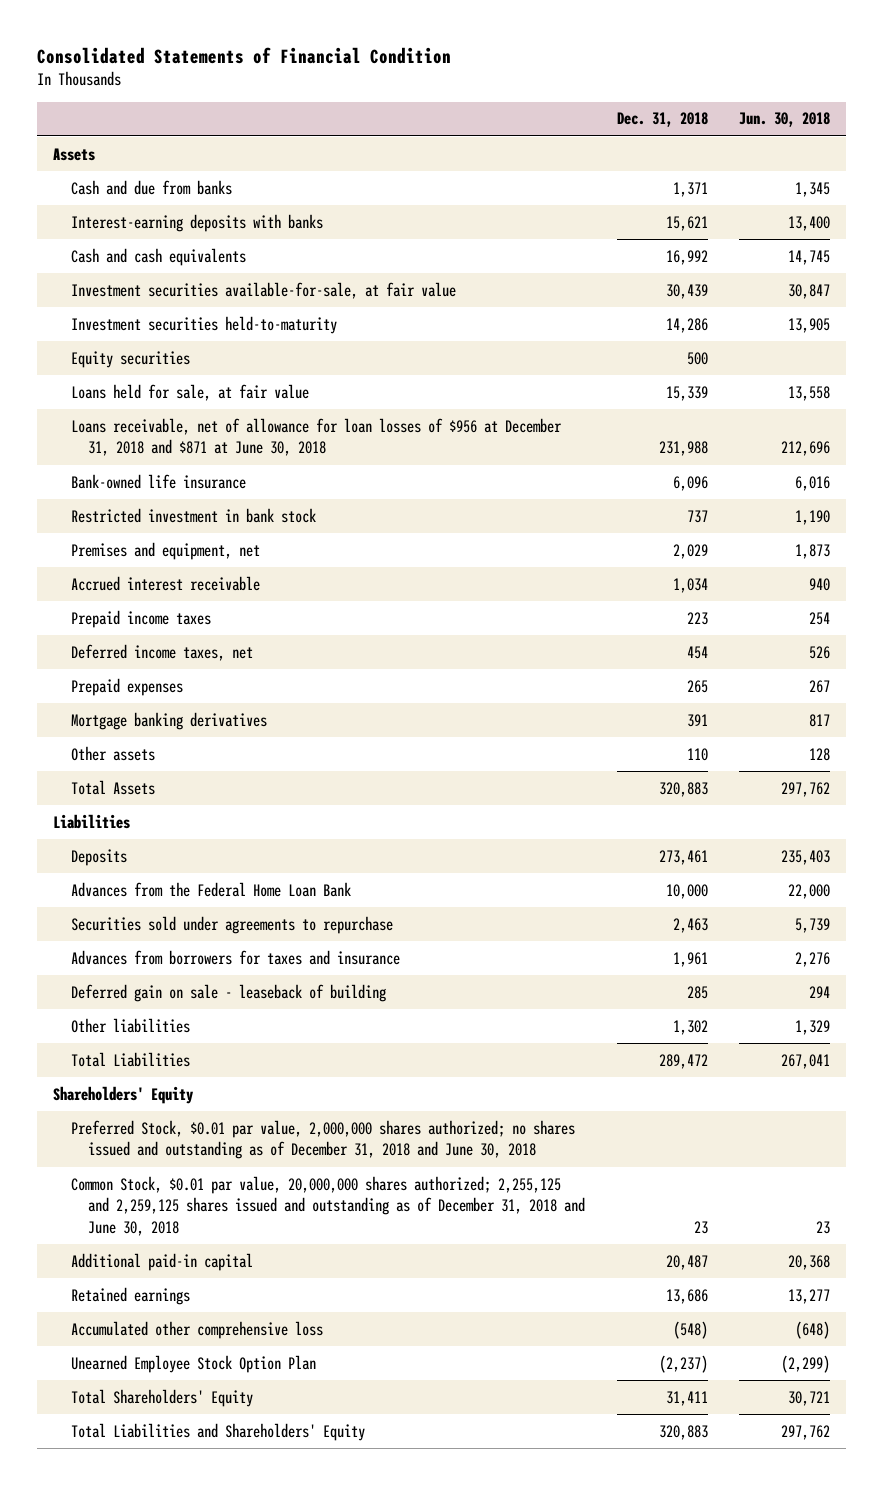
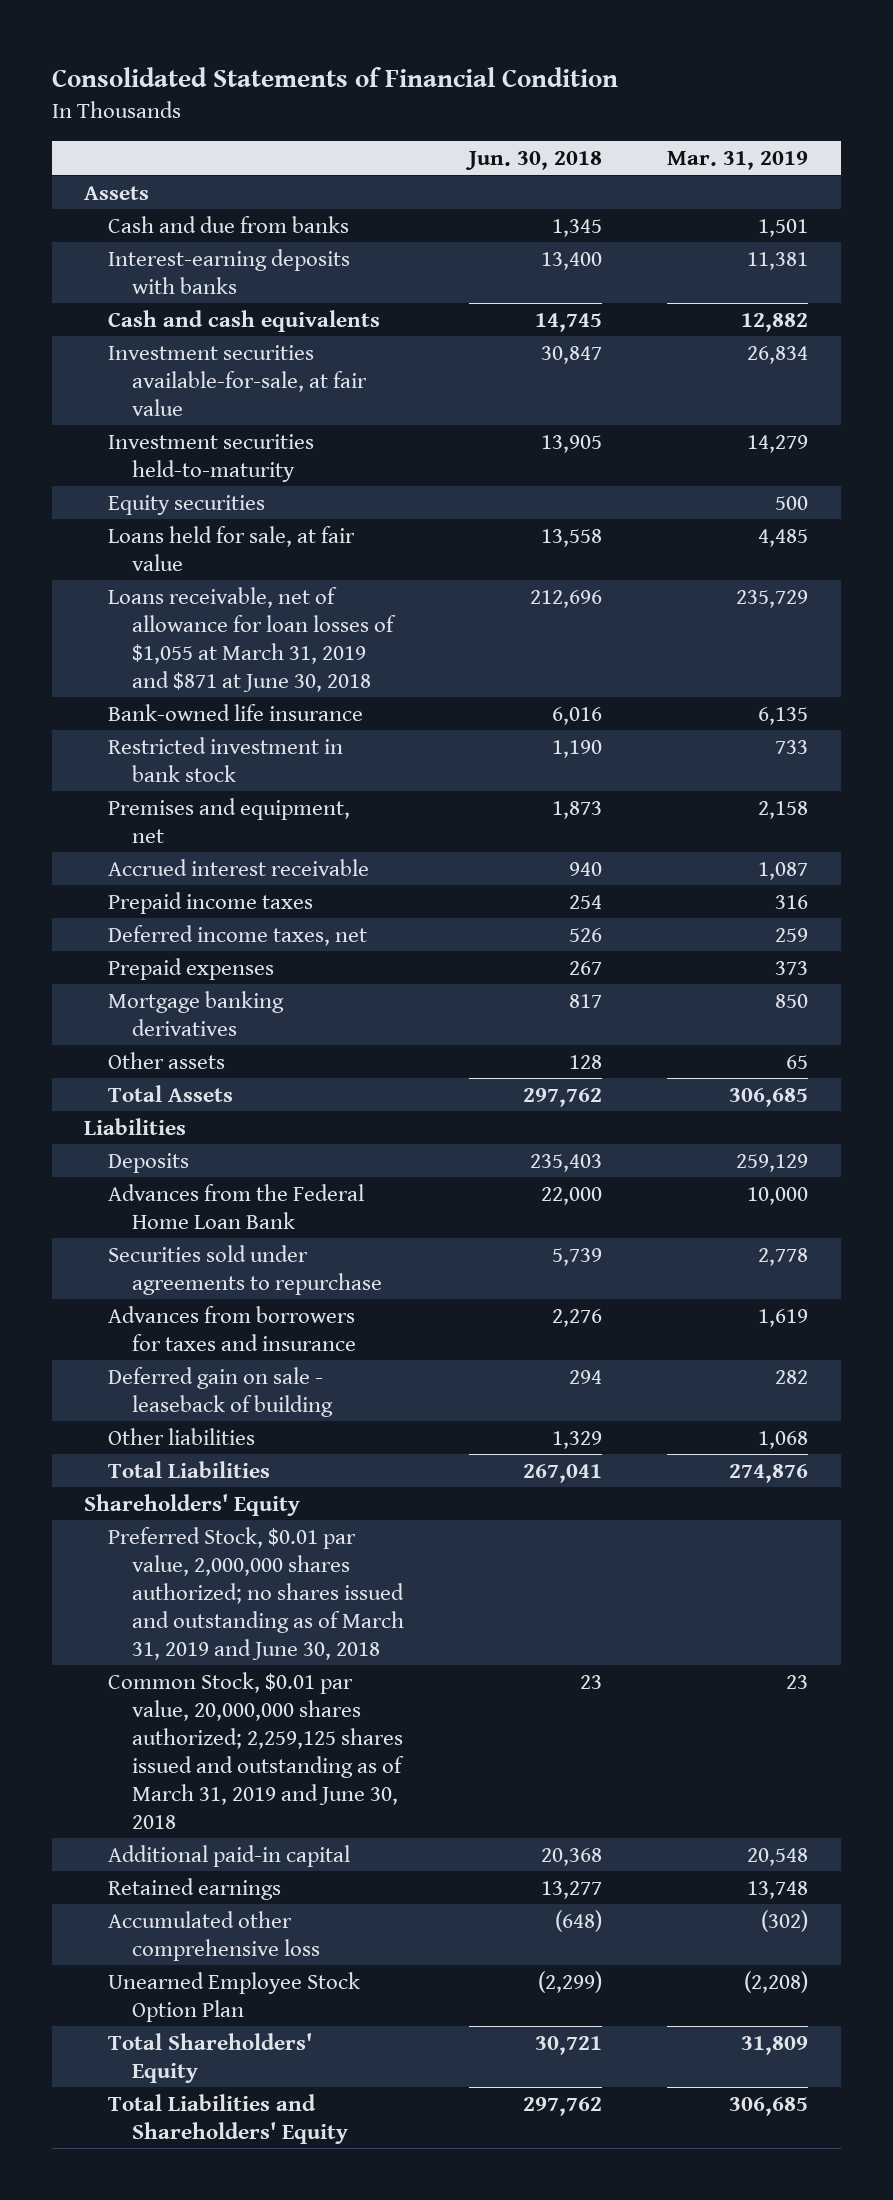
- | Dec. 31, 2018 | Jun. 30, 2018
+ | Jun. 30, 2018 | Mar. 31, 2019
- Loans receivable, net of allowance for loan losses of $956 at December 31, 2018 and $871 at June 30, 2018 | 231,988 | 212,696
+ Loans receivable, net of allowance for loan losses of $1,055 at March 31, 2019 and $871 at June 30, 2018 | 212,696 | 235,729
- Preferred Stock, $0.01 par value, 2,000,000 shares authorized; no shares issued and outstanding as of December 31, 2018 and June 30, 2018
- Common Stock, $0.01 par value, 20,000,000 shares authorized; 2,255,125 and 2,259,125 shares issued and outstanding as of December 31, 2018 and June 30, 2018 | 23 | 23
+ Preferred Stock, $0.01 par value, 2,000,000 shares authorized; no shares issued and outstanding as of March 31, 2019 and June 30, 2018
+ Common Stock, $0.01 par value, 20,000,000 shares authorized; 2,259,125 shares issued and outstanding as of March 31, 2019 and June 30, 2018 | 23 | 23

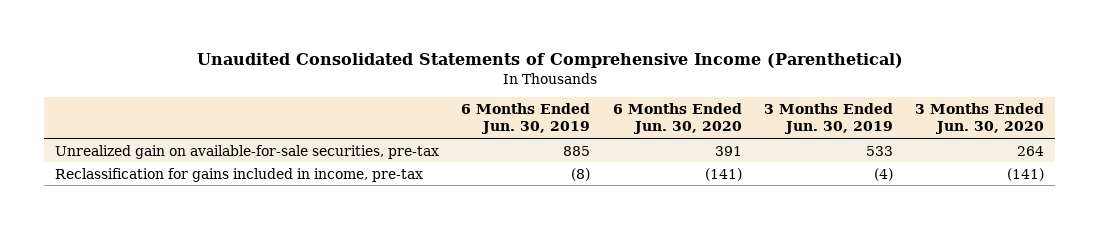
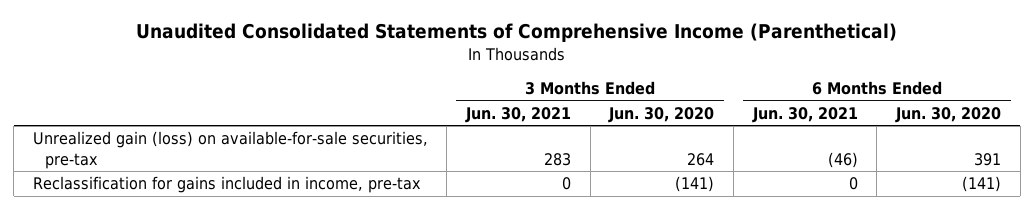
- | 6 Months Ended Jun. 30, 2019 | 6 Months Ended Jun. 30, 2020 | 3 Months Ended Jun. 30, 2019 | 3 Months Ended Jun. 30, 2020
+ | 3 Months Ended Jun. 30, 2021 | 3 Months Ended Jun. 30, 2020 | 6 Months Ended Jun. 30, 2021 | 6 Months Ended Jun. 30, 2020
- Unrealized gain on available-for-sale securities, pre-tax | 885 | 391 | 533 | 264
+ Unrealized gain (loss) on available-for-sale securities, pre-tax | 283 | 264 | (46) | 391

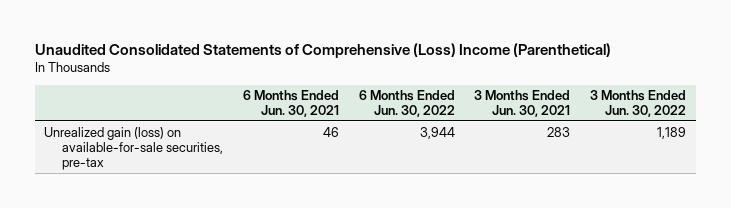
- Unaudited Consolidated Statements of Comprehensive Income (Parenthetical)
+ Unaudited Consolidated Statements of Comprehensive (Loss) Income (Parenthetical)
- | 3 Months Ended Jun. 30, 2021 | 3 Months Ended Jun. 30, 2020 | 6 Months Ended Jun. 30, 2021 | 6 Months Ended Jun. 30, 2020
+ | 6 Months Ended Jun. 30, 2021 | 6 Months Ended Jun. 30, 2022 | 3 Months Ended Jun. 30, 2021 | 3 Months Ended Jun. 30, 2022
- Unrealized gain (loss) on available-for-sale securities, pre-tax | 283 | 264 | (46) | 391
- Reclassification for gains included in income, pre-tax | 0 | (141) | 0 | (141)
+ Unrealized gain (loss) on available-for-sale securities, pre-tax | 46 | 3,944 | 283 | 1,189

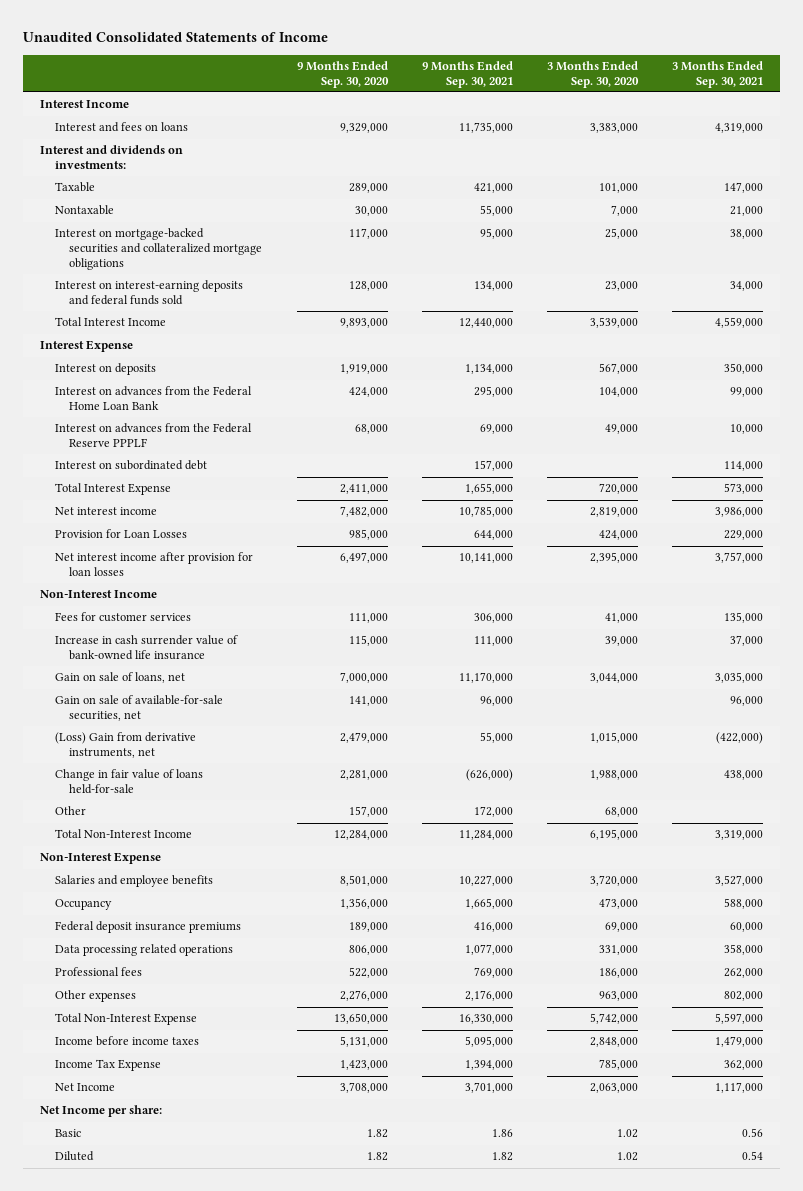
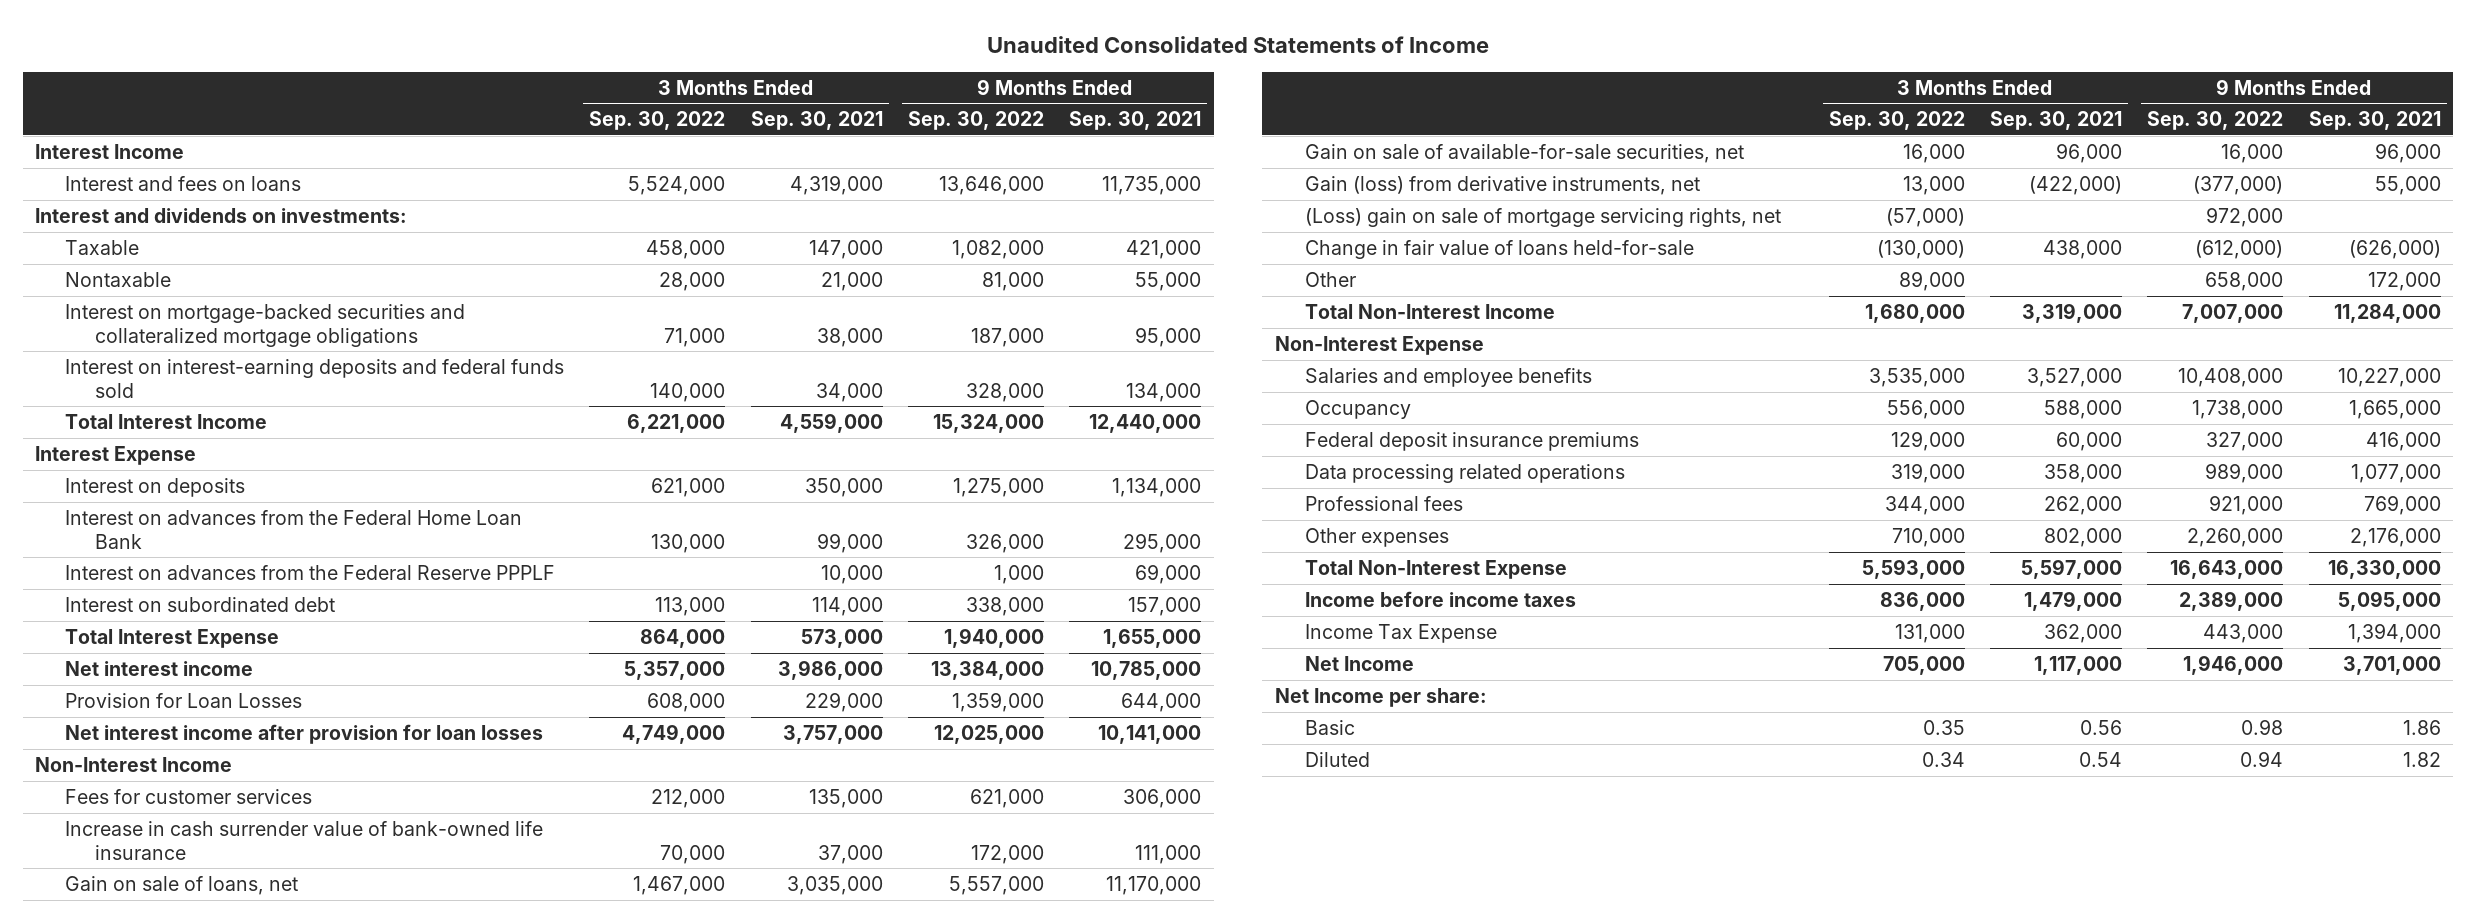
- | 9 Months Ended Sep. 30, 2020 | 9 Months Ended Sep. 30, 2021 | 3 Months Ended Sep. 30, 2020 | 3 Months Ended Sep. 30, 2021
+ | 3 Months Ended Sep. 30, 2022 | 3 Months Ended Sep. 30, 2021 | 9 Months Ended Sep. 30, 2022 | 9 Months Ended Sep. 30, 2021
- (Loss) Gain from derivative instruments, net | 2,479,000 | 55,000 | 1,015,000 | (422,000)
+ Gain (loss) from derivative instruments, net | 13,000 | (422,000) | (377,000) | 55,000
+ (Loss) gain on sale of mortgage servicing rights, net | (57,000) | | 972,000 |

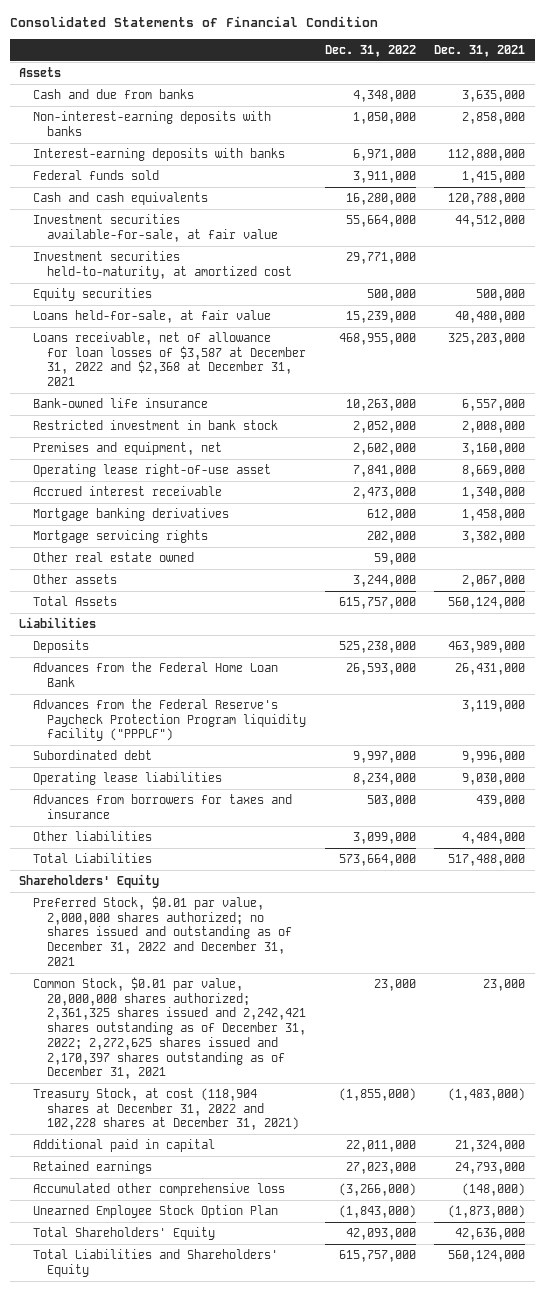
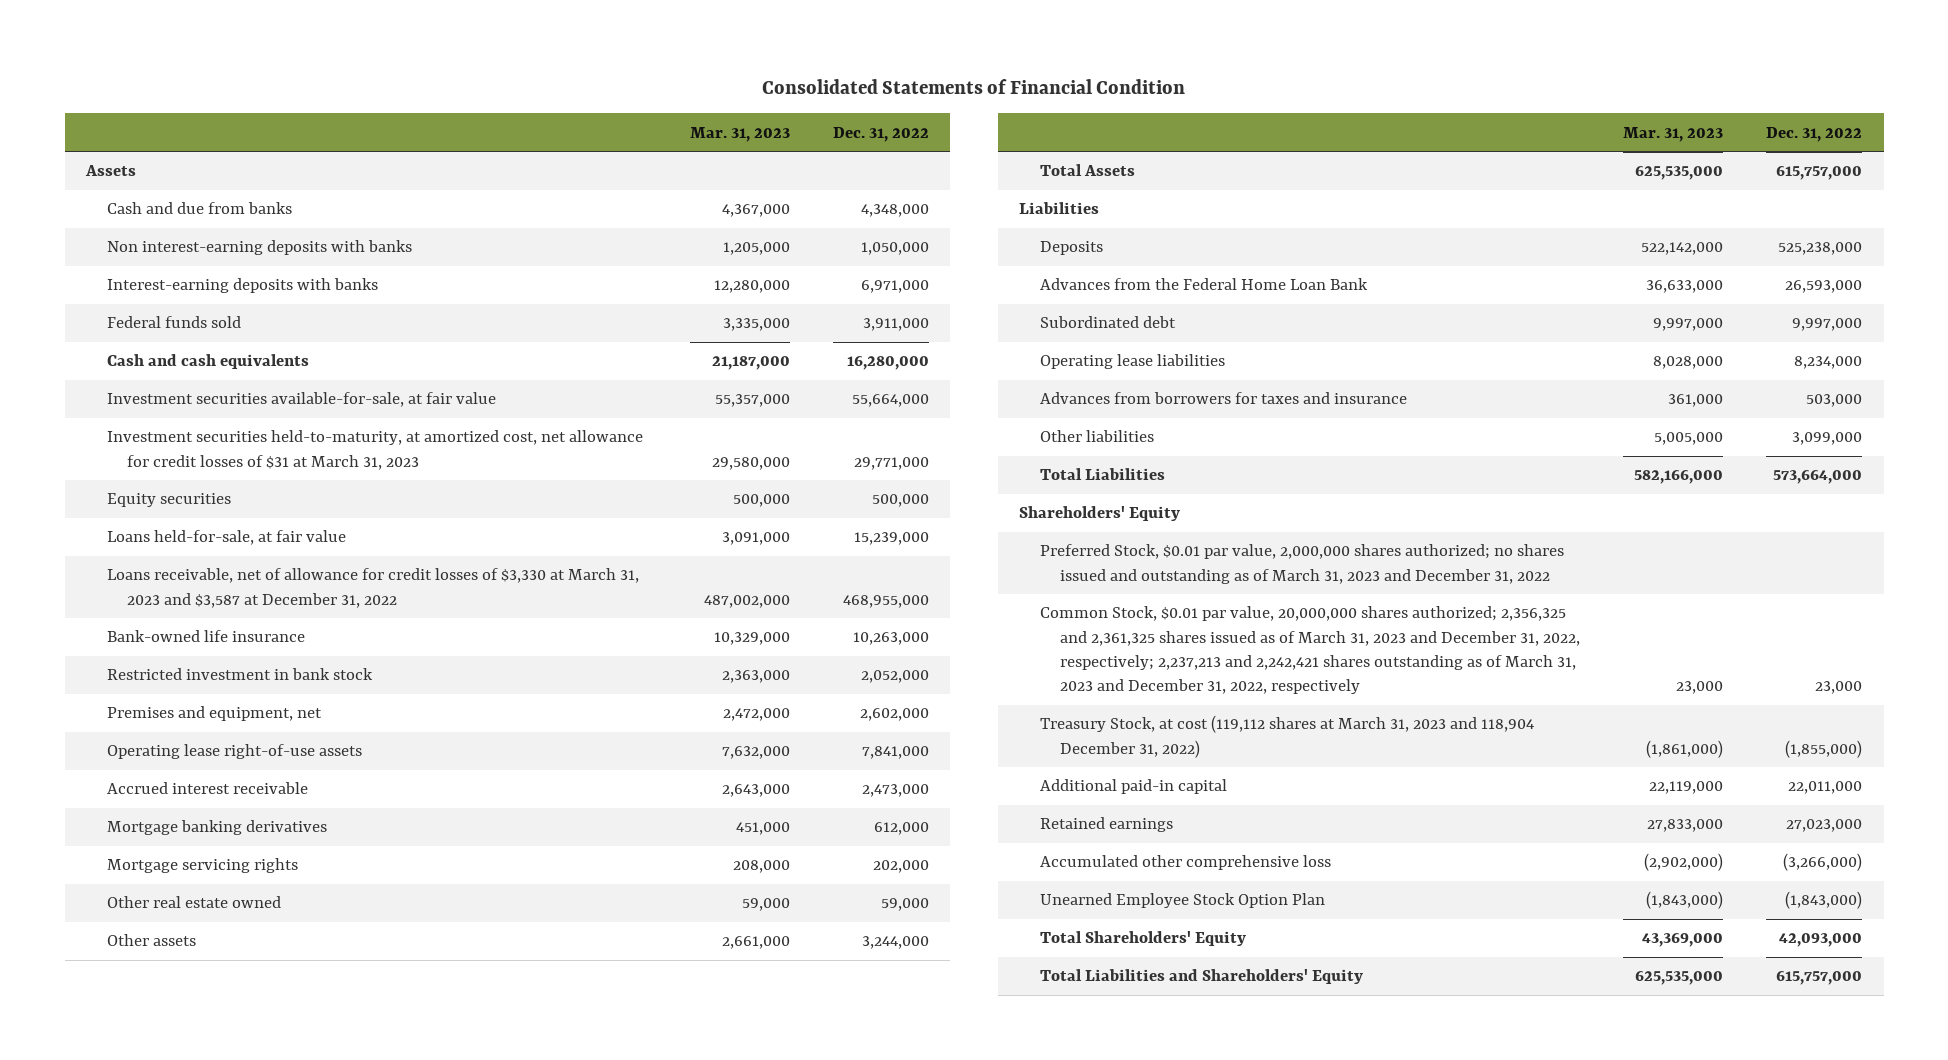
- | Dec. 31, 2022 | Dec. 31, 2021
+ | Mar. 31, 2023 | Dec. 31, 2022
- Non-interest-earning deposits with banks | 1,050,000 | 2,858,000
+ Non interest-earning deposits with banks | 1,205,000 | 1,050,000
- Investment securities held-to-maturity, at amortized cost | 29,771,000 |
+ Investment securities held-to-maturity, at amortized cost, net allowance for credit losses of $31 at March 31, 2023 | 29,580,000 | 29,771,000
- Loans receivable, net of allowance for loan losses of $3,587 at December 31, 2022 and $2,368 at December 31, 2021 | 468,955,000 | 325,203,000
+ Loans receivable, net of allowance for credit losses of $3,330 at March 31, 2023 and $3,587 at December 31, 2022 | 487,002,000 | 468,955,000
- Operating lease right-of-use asset | 7,841,000 | 8,669,000
+ Operating lease right-of-use assets | 7,632,000 | 7,841,000
- Advances from the Federal Reserve's Paycheck Protection Program liquidity facility ("PPPLF") | | 3,119,000
- Preferred Stock, $0.01 par value, 2,000,000 shares authorized; no shares issued and outstanding as of December 31, 2022 and December 31, 2021
- Common Stock, $0.01 par value, 20,000,000 shares authorized; 2,361,325 shares issued and 2,242,421 shares outstanding as of December 31, 2022; 2,272,625 shares issued and 2,170,397 shares outstanding as of December 31, 2021 | 23,000 | 23,000
- Treasury Stock, at cost (118,904 shares at December 31, 2022 and 102,228 shares at December 31, 2021) | (1,855,000) | (1,483,000)
- Additional paid in capital | 22,011,000 | 21,324,000
+ Preferred Stock, $0.01 par value, 2,000,000 shares authorized; no shares issued and outstanding as of March 31, 2023 and December 31, 2022
+ Common Stock, $0.01 par value, 20,000,000 shares authorized; 2,356,325 and 2,361,325 shares issued as of March 31, 2023 and December 31, 2022, respectively; 2,237,213 and 2,242,421 shares outstanding as of March 31, 2023 and December 31, 2022, respectively | 23,000 | 23,000
+ Treasury Stock, at cost (119,112 shares at March 31, 2023 and 118,904 December 31, 2022) | (1,861,000) | (1,855,000)
+ Additional paid-in capital | 22,119,000 | 22,011,000

